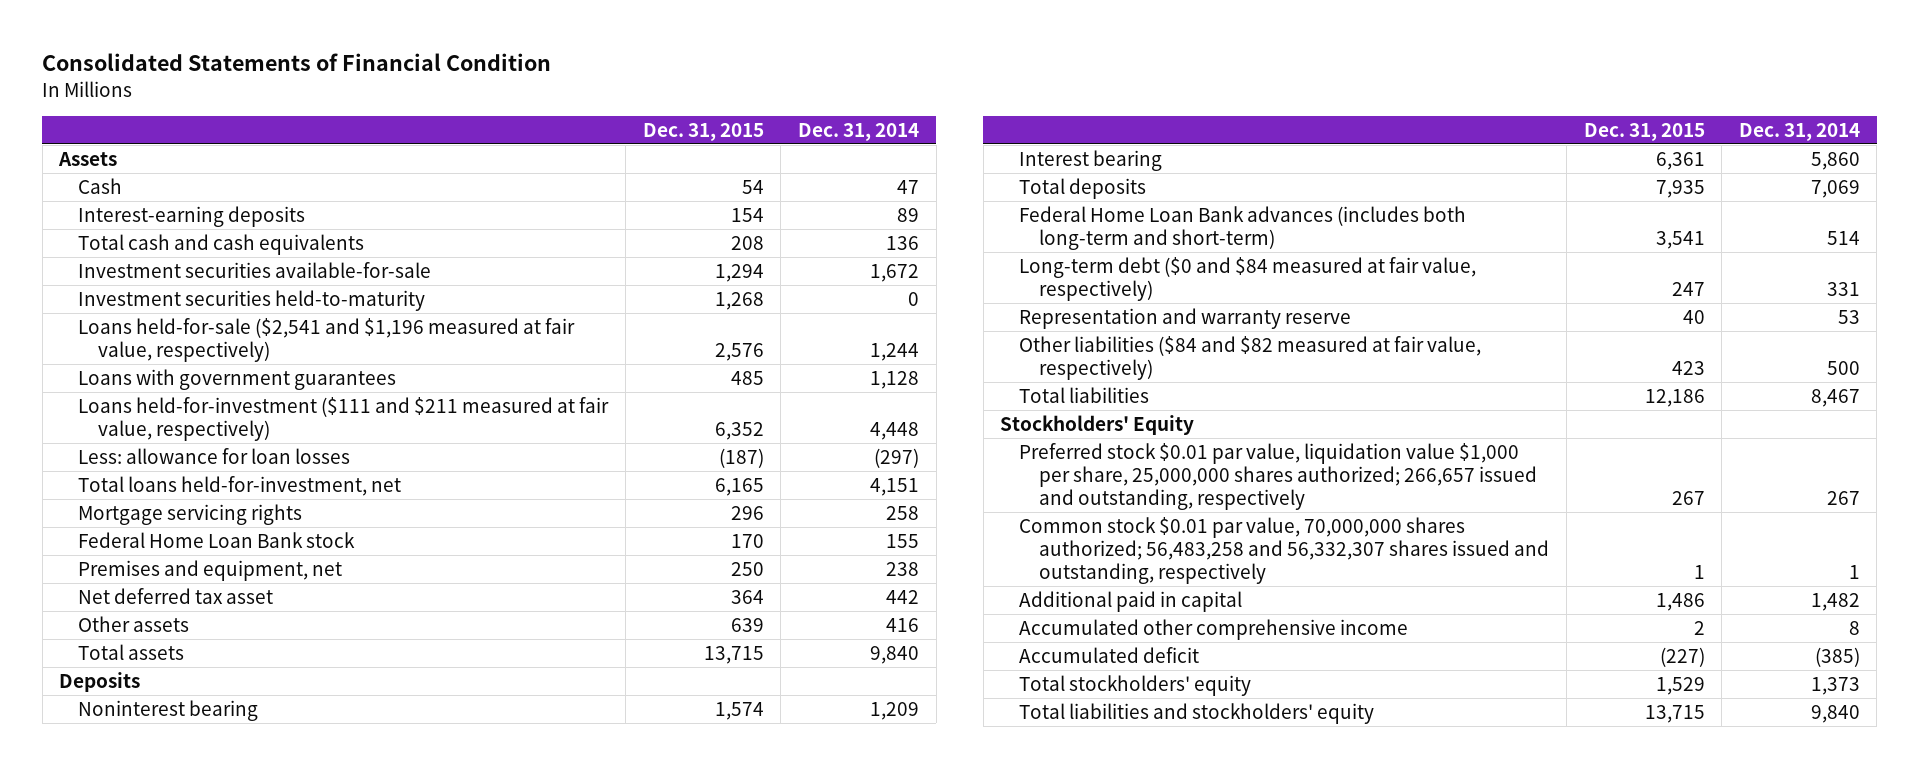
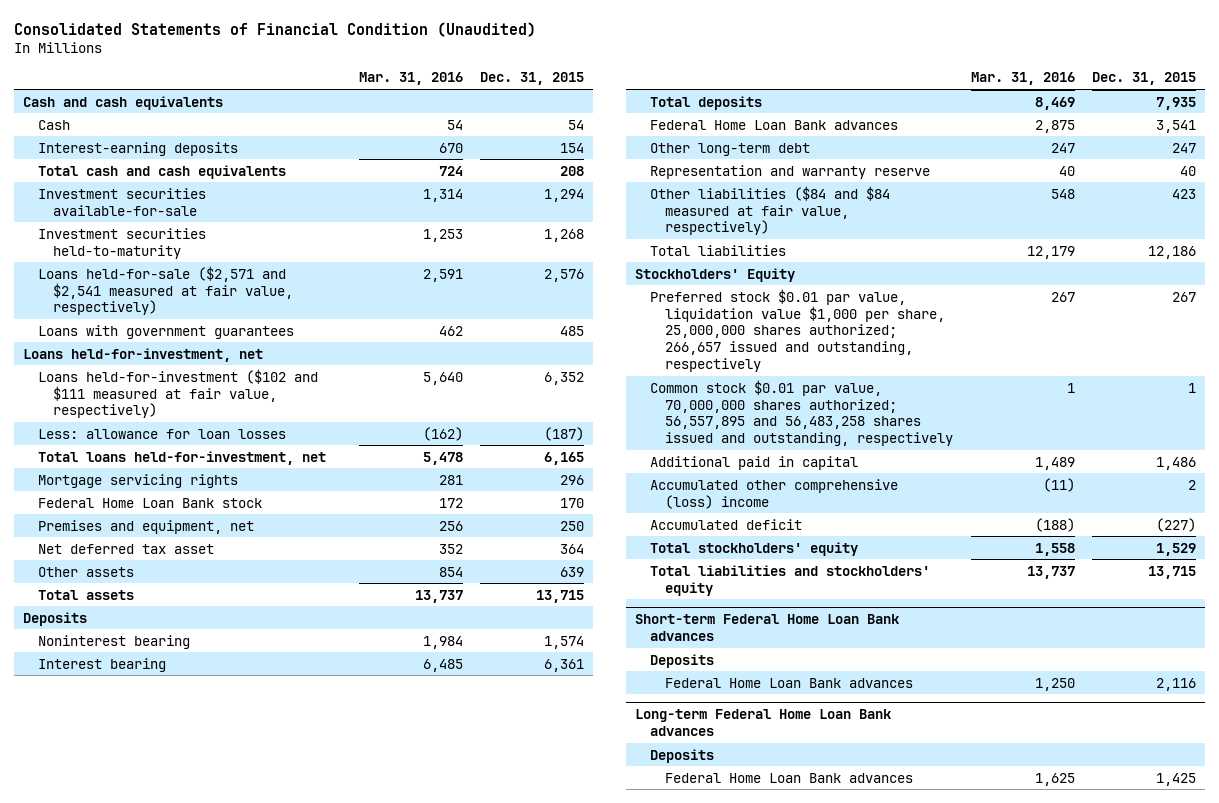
- Consolidated Statements of Financial Condition
+ Consolidated Statements of Financial Condition (Unaudited)
- | Dec. 31, 2015 | Dec. 31, 2014
+ | Mar. 31, 2016 | Dec. 31, 2015
- Assets
+ Cash and cash equivalents
- Loans held-for-sale ($2,541 and $1,196 measured at fair value, respectively) | 2,576 | 1,244
+ Loans held-for-sale ($2,571 and $2,541 measured at fair value, respectively) | 2,591 | 2,576
- Loans held-for-investment ($111 and $211 measured at fair value, respectively) | 6,352 | 4,448
+ Loans held-for-investment, net
+ Loans held-for-investment ($102 and $111 measured at fair value, respectively) | 5,640 | 6,352
- Federal Home Loan Bank advances (includes both long-term and short-term) | 3,541 | 514
- Long-term debt ($0 and $84 measured at fair value, respectively) | 247 | 331
+ Federal Home Loan Bank advances | 2,875 | 3,541
+ Other long-term debt | 247 | 247
- Other liabilities ($84 and $82 measured at fair value, respectively) | 423 | 500
+ Other liabilities ($84 and $84 measured at fair value, respectively) | 548 | 423
- Common stock $0.01 par value, 70,000,000 shares authorized; 56,483,258 and 56,332,307 shares issued and outstanding, respectively | 1 | 1
+ Common stock $0.01 par value, 70,000,000 shares authorized; 56,557,895 and 56,483,258 shares issued and outstanding, respectively | 1 | 1
- Accumulated other comprehensive income | 2 | 8
+ Accumulated other comprehensive (loss) income | (11) | 2
+ Short-term Federal Home Loan Bank advances
+ Deposits
+ Federal Home Loan Bank advances | 1,250 | 2,116
+ Long-term Federal Home Loan Bank advances
+ Deposits
+ Federal Home Loan Bank advances | 1,625 | 1,425

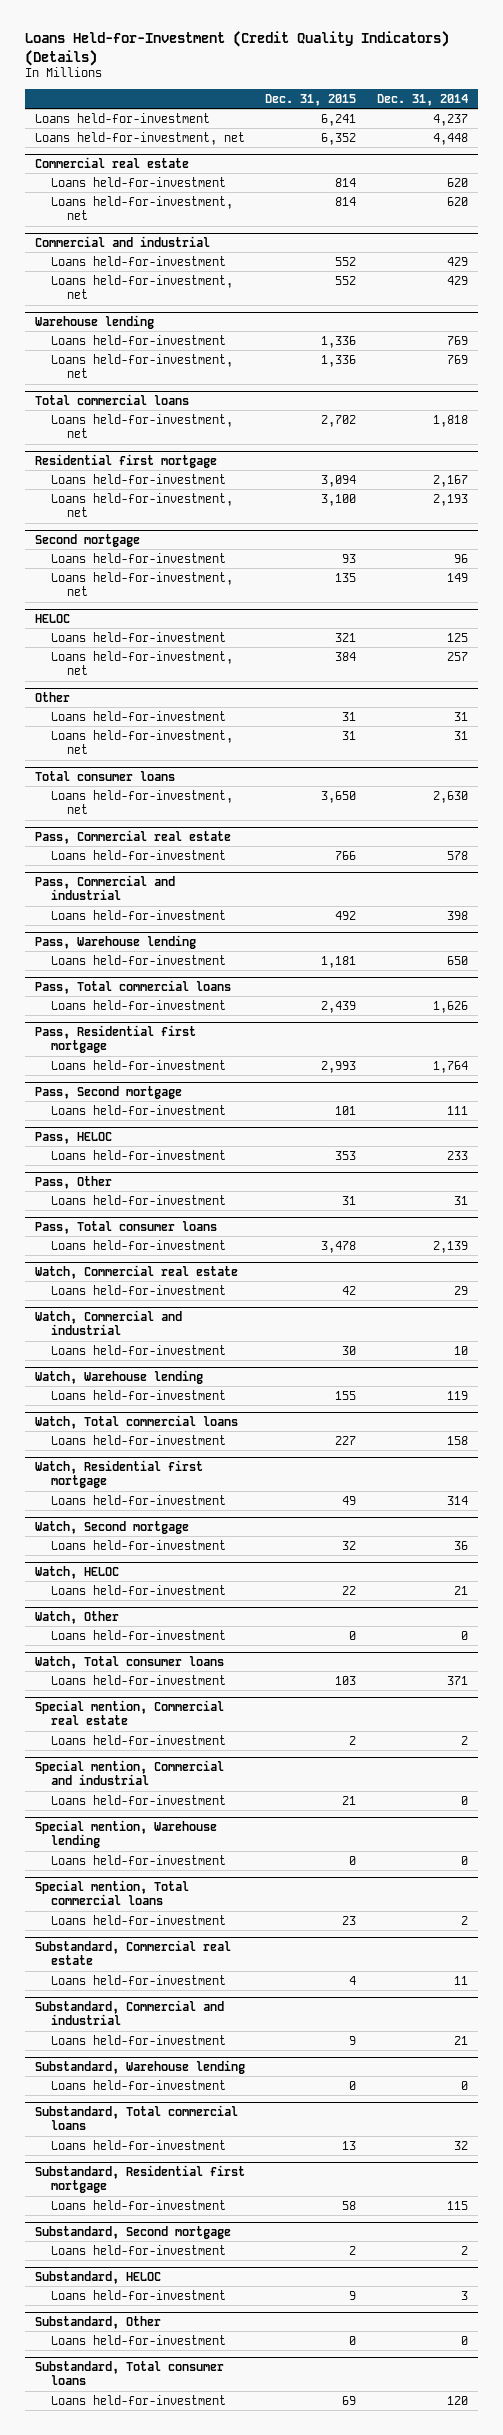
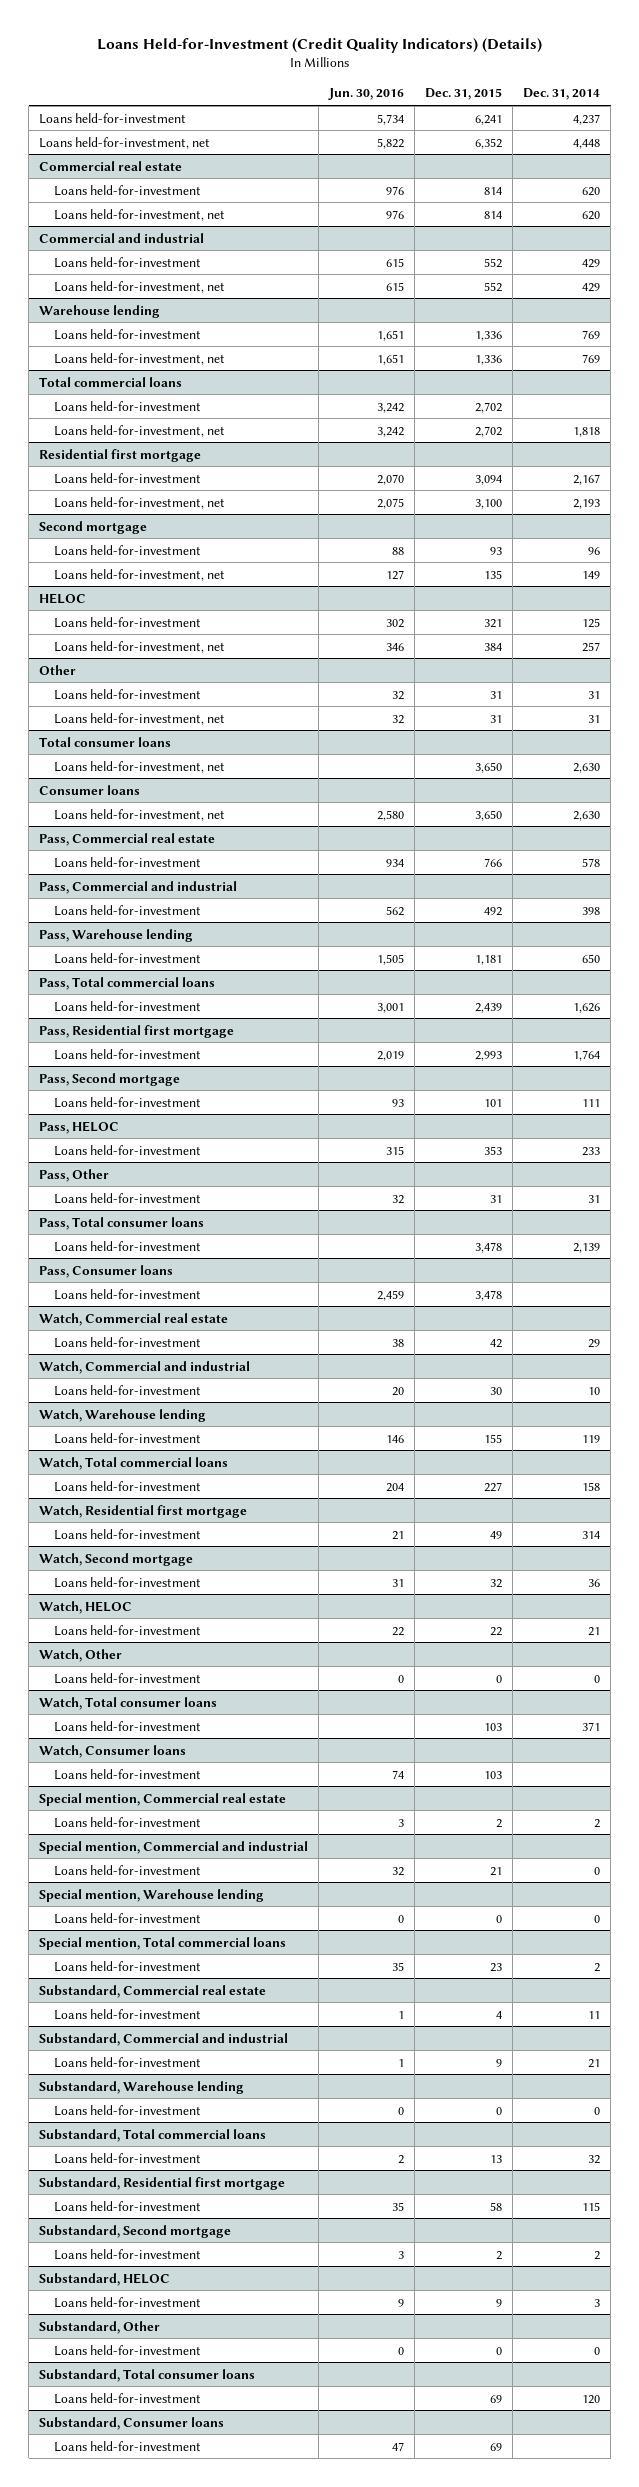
- | Dec. 31, 2015 | Dec. 31, 2014
+ | Jun. 30, 2016 | Dec. 31, 2015 | Dec. 31, 2014
@ Total commercial loans
+ Loans held-for-investment | 3,242 | 2,702 |
+ Consumer loans
+ Loans held-for-investment, net | 2,580 | 3,650 | 2,630
+ Pass, Consumer loans
+ Loans held-for-investment | 2,459 | 3,478 |
+ Watch, Consumer loans
+ Loans held-for-investment | 74 | 103 |
+ Substandard, Consumer loans
+ Loans held-for-investment | 47 | 69 |

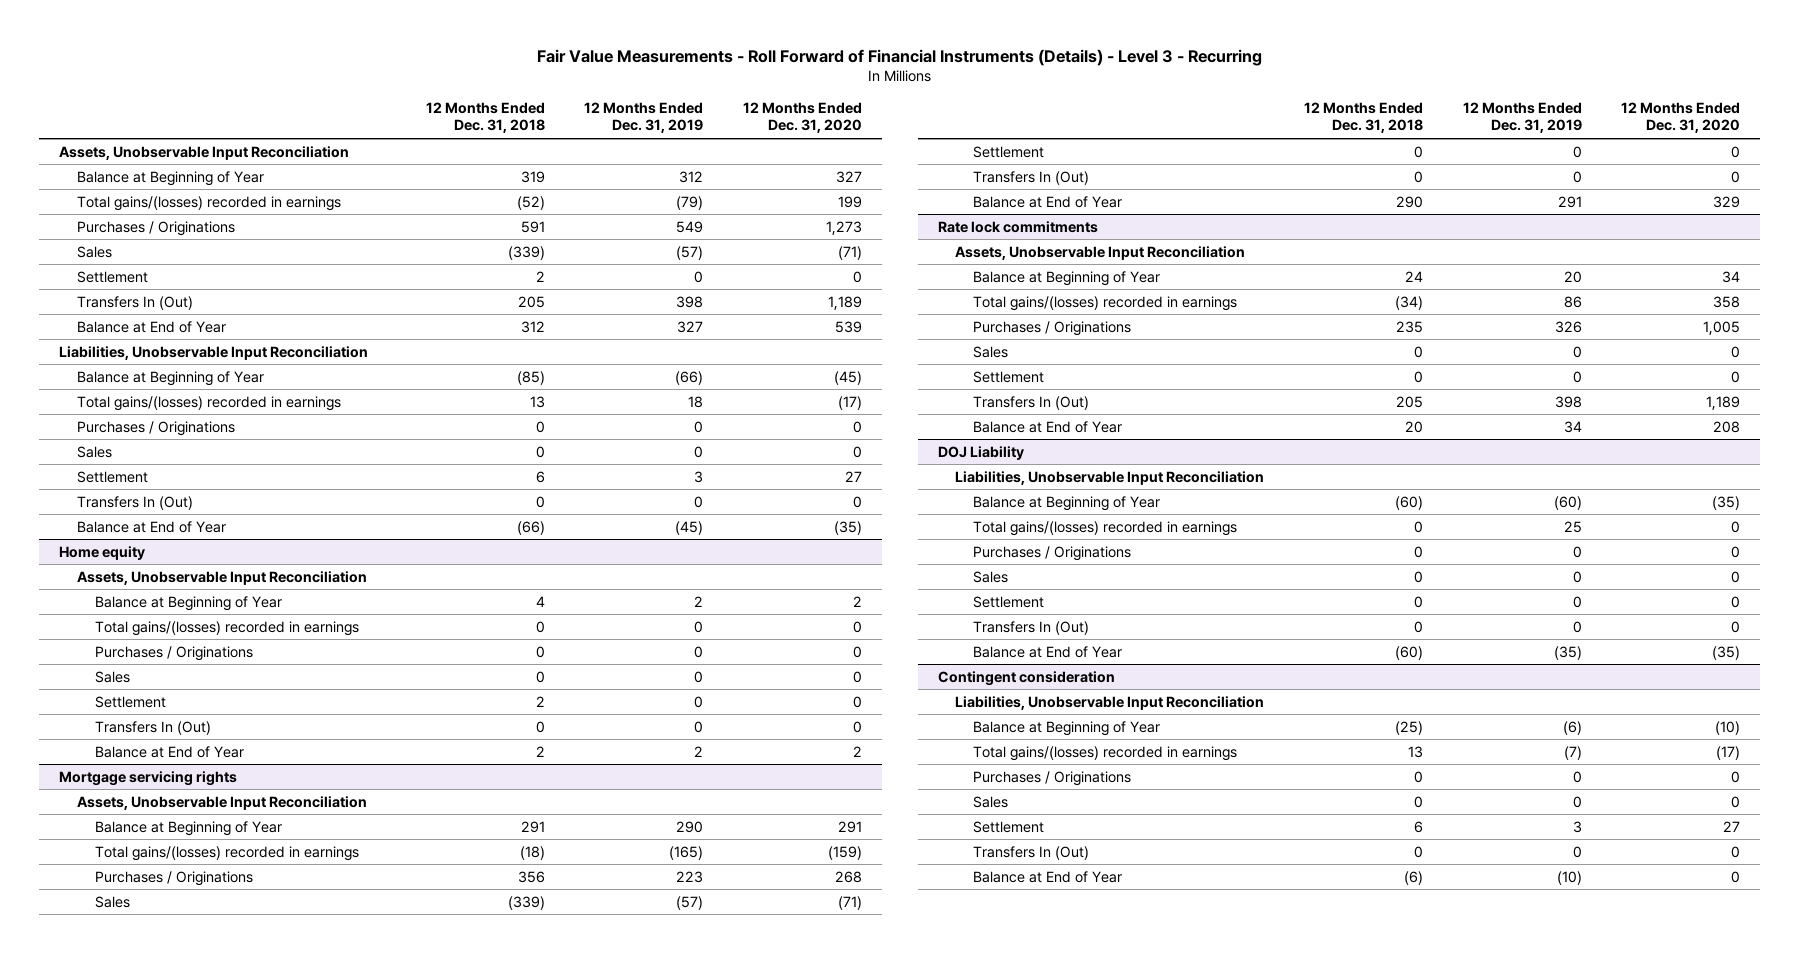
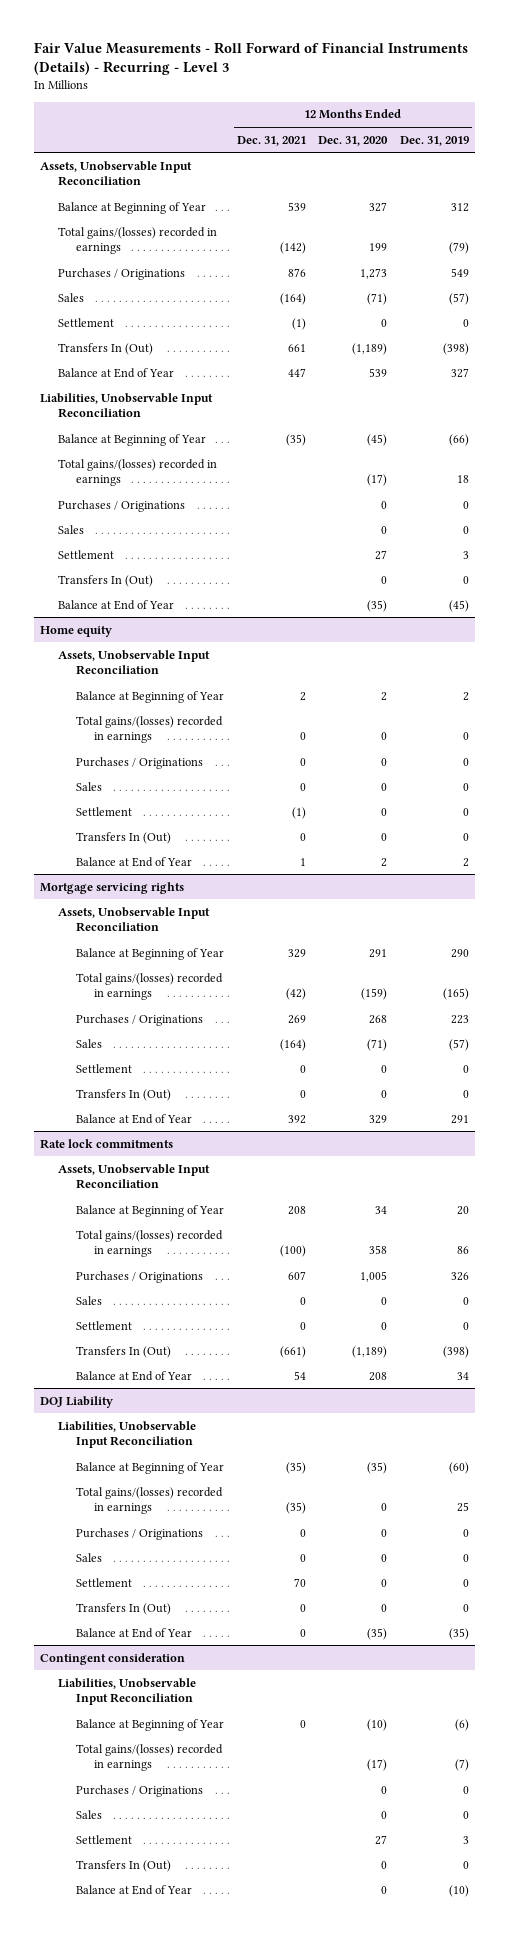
- Fair Value Measurements - Roll Forward of Financial Instruments (Details) - Level 3 - Recurring
+ Fair Value Measurements - Roll Forward of Financial Instruments (Details) - Recurring - Level 3
- | 12 Months Ended Dec. 31, 2018 | 12 Months Ended Dec. 31, 2019 | 12 Months Ended Dec. 31, 2020
+ | 12 Months Ended Dec. 31, 2021 | 12 Months Ended Dec. 31, 2020 | 12 Months Ended Dec. 31, 2019
- Transfers In (Out) | 205 | 398 | 1,189
+ Transfers In (Out) | 661 | (1,189) | (398)
@ Rate lock commitments
- Transfers In (Out) | 205 | 398 | 1,189
+ Transfers In (Out) | (661) | (1,189) | (398)

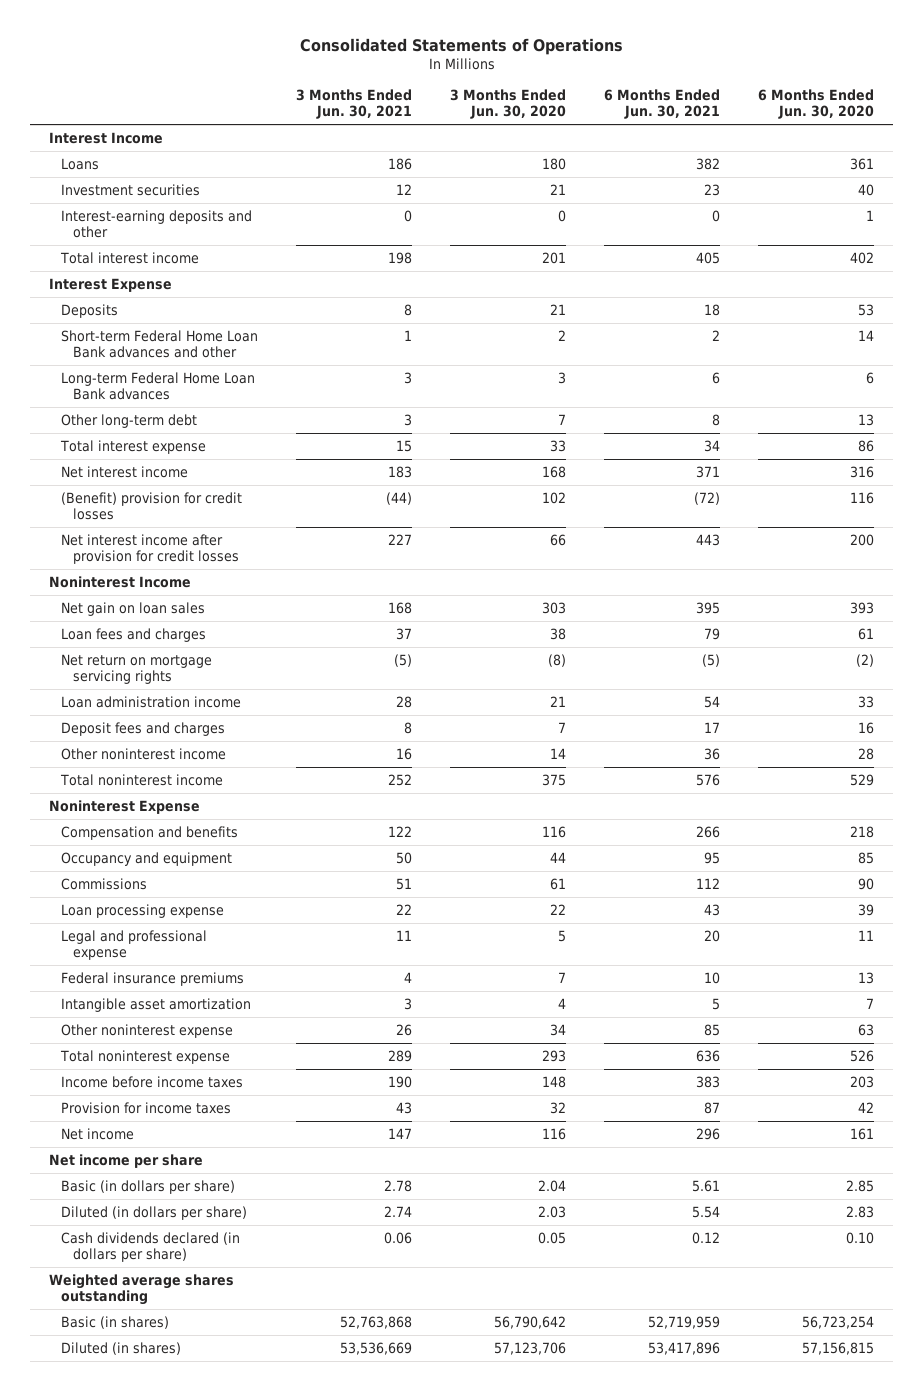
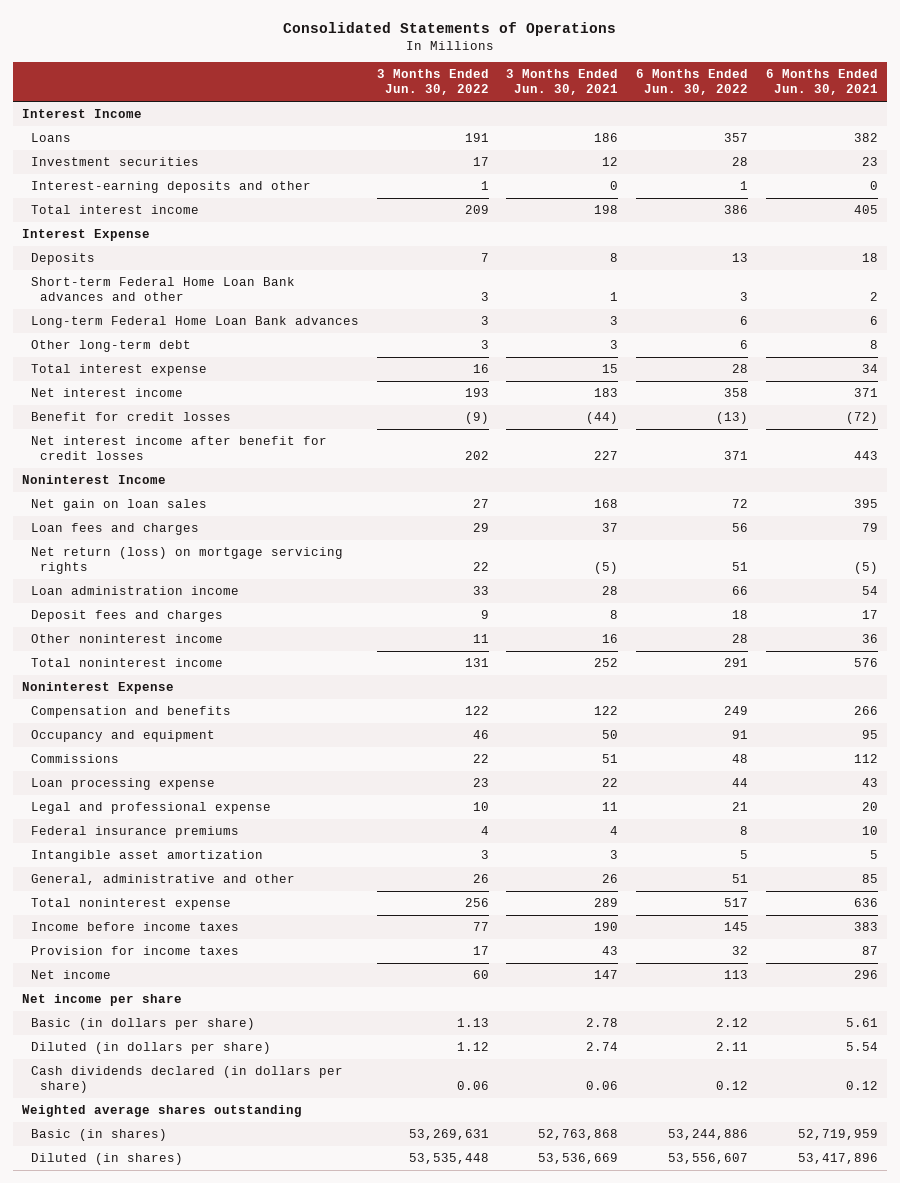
- | 3 Months Ended Jun. 30, 2021 | 3 Months Ended Jun. 30, 2020 | 6 Months Ended Jun. 30, 2021 | 6 Months Ended Jun. 30, 2020
+ | 3 Months Ended Jun. 30, 2022 | 3 Months Ended Jun. 30, 2021 | 6 Months Ended Jun. 30, 2022 | 6 Months Ended Jun. 30, 2021
- (Benefit) provision for credit losses | (44) | 102 | (72) | 116
- Net interest income after provision for credit losses | 227 | 66 | 443 | 200
+ Benefit for credit losses | (9) | (44) | (13) | (72)
+ Net interest income after benefit for credit losses | 202 | 227 | 371 | 443
- Net return on mortgage servicing rights | (5) | (8) | (5) | (2)
+ Net return (loss) on mortgage servicing rights | 22 | (5) | 51 | (5)
- Other noninterest expense | 26 | 34 | 85 | 63
+ General, administrative and other | 26 | 26 | 51 | 85

